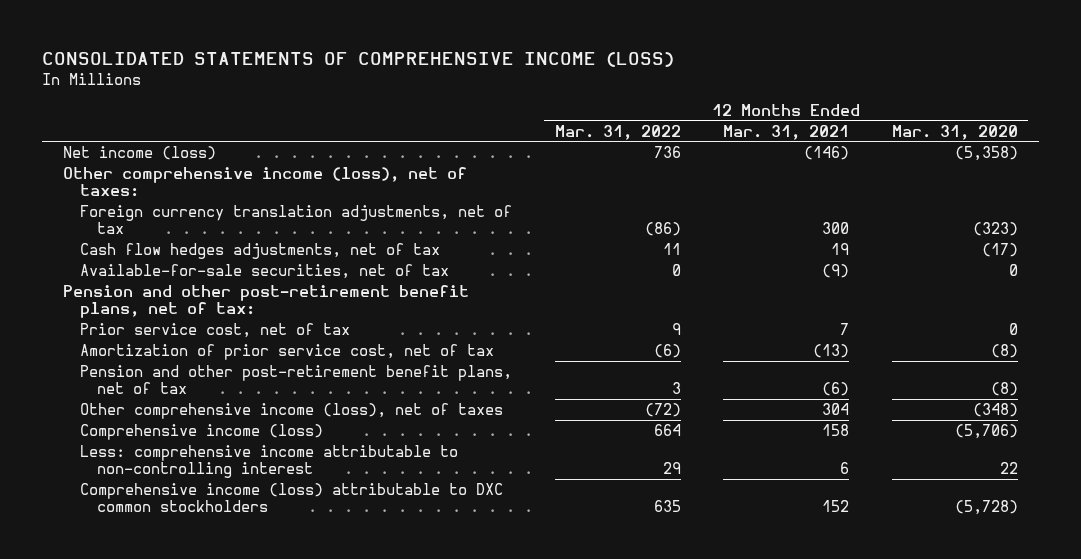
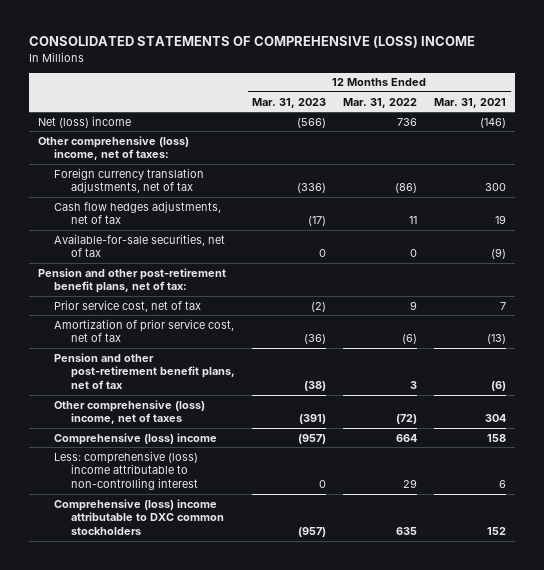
- CONSOLIDATED STATEMENTS OF COMPREHENSIVE INCOME (LOSS)
+ CONSOLIDATED STATEMENTS OF COMPREHENSIVE (LOSS) INCOME
- | 12 Months Ended Mar. 31, 2022 | 12 Months Ended Mar. 31, 2021 | 12 Months Ended Mar. 31, 2020
+ | 12 Months Ended Mar. 31, 2023 | 12 Months Ended Mar. 31, 2022 | 12 Months Ended Mar. 31, 2021
- Net income (loss) | 736 | (146) | (5,358)
- Other comprehensive income (loss), net of taxes:
+ Net (loss) income | (566) | 736 | (146)
+ Other comprehensive (loss) income, net of taxes:
- Other comprehensive income (loss), net of taxes | (72) | 304 | (348)
- Comprehensive income (loss) | 664 | 158 | (5,706)
- Less: comprehensive income attributable to non-controlling interest | 29 | 6 | 22
- Comprehensive income (loss) attributable to DXC common stockholders | 635 | 152 | (5,728)
+ Other comprehensive (loss) income, net of taxes | (391) | (72) | 304
+ Comprehensive (loss) income | (957) | 664 | 158
+ Less: comprehensive (loss) income attributable to non-controlling interest | 0 | 29 | 6
+ Comprehensive (loss) income attributable to DXC common stockholders | (957) | 635 | 152

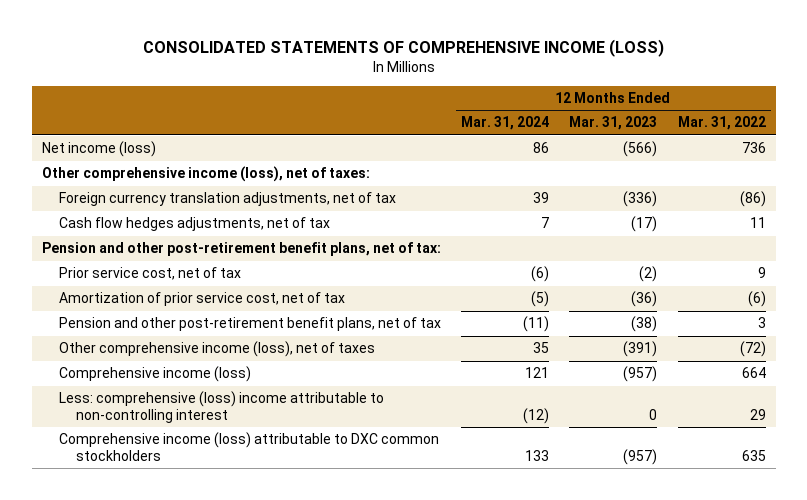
- CONSOLIDATED STATEMENTS OF COMPREHENSIVE (LOSS) INCOME
+ CONSOLIDATED STATEMENTS OF COMPREHENSIVE INCOME (LOSS)
- | 12 Months Ended Mar. 31, 2023 | 12 Months Ended Mar. 31, 2022 | 12 Months Ended Mar. 31, 2021
+ | 12 Months Ended Mar. 31, 2024 | 12 Months Ended Mar. 31, 2023 | 12 Months Ended Mar. 31, 2022
- Net (loss) income | (566) | 736 | (146)
- Other comprehensive (loss) income, net of taxes:
+ Net income (loss) | 86 | (566) | 736
+ Other comprehensive income (loss), net of taxes:
- Available-for-sale securities, net of tax | 0 | 0 | (9)
- Other comprehensive (loss) income, net of taxes | (391) | (72) | 304
- Comprehensive (loss) income | (957) | 664 | 158
+ Other comprehensive income (loss), net of taxes | 35 | (391) | (72)
+ Comprehensive income (loss) | 121 | (957) | 664
- Comprehensive (loss) income attributable to DXC common stockholders | (957) | 635 | 152
+ Comprehensive income (loss) attributable to DXC common stockholders | 133 | (957) | 635

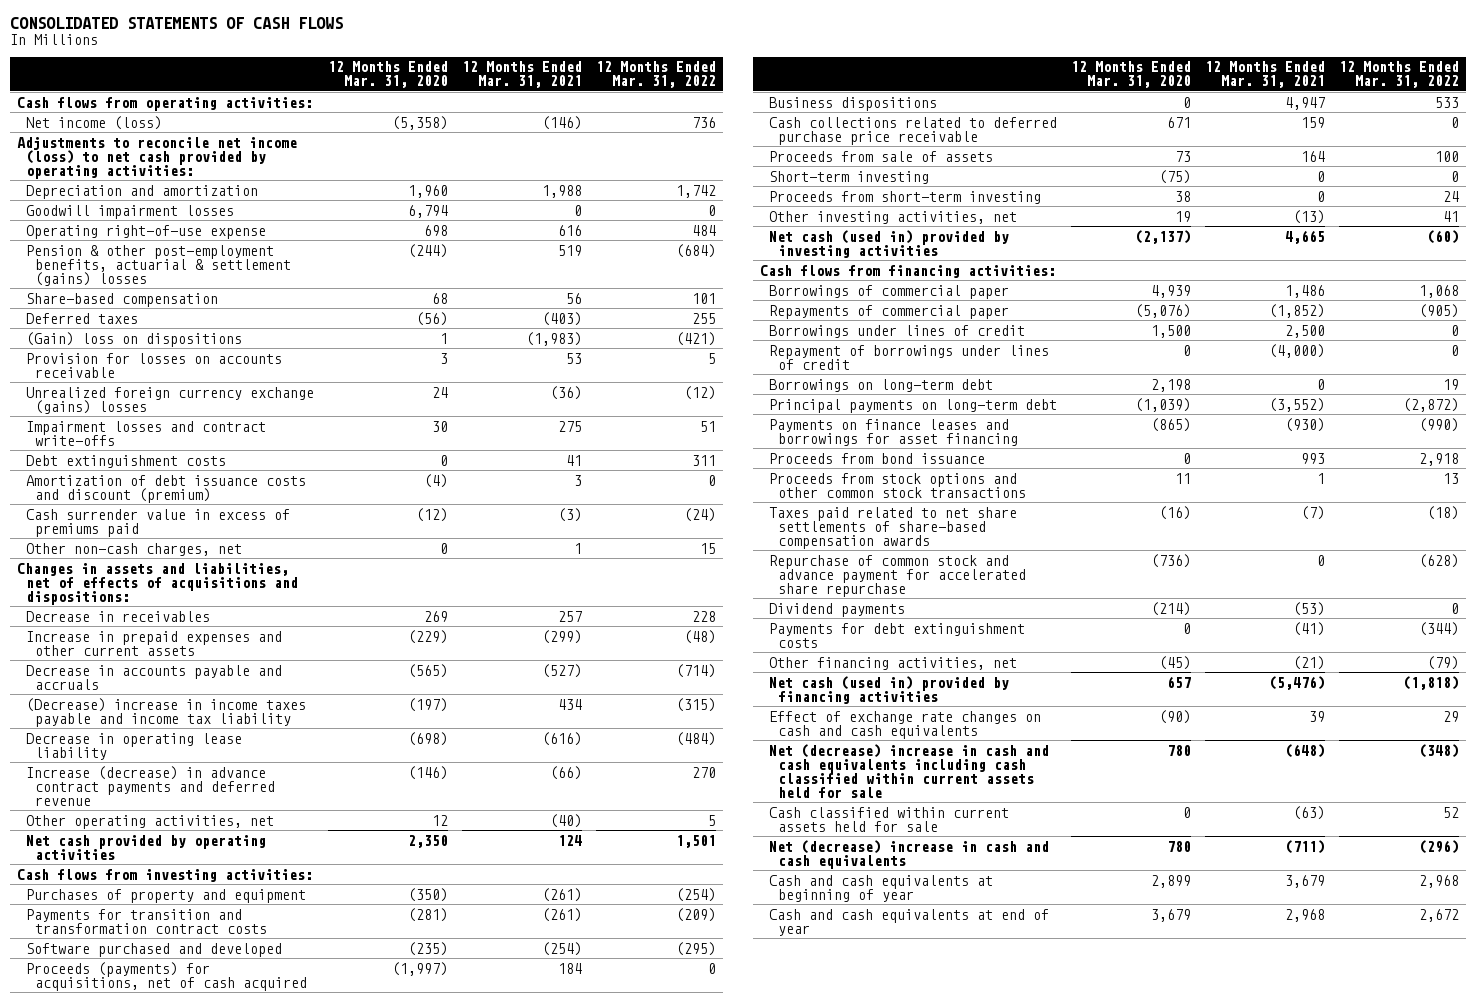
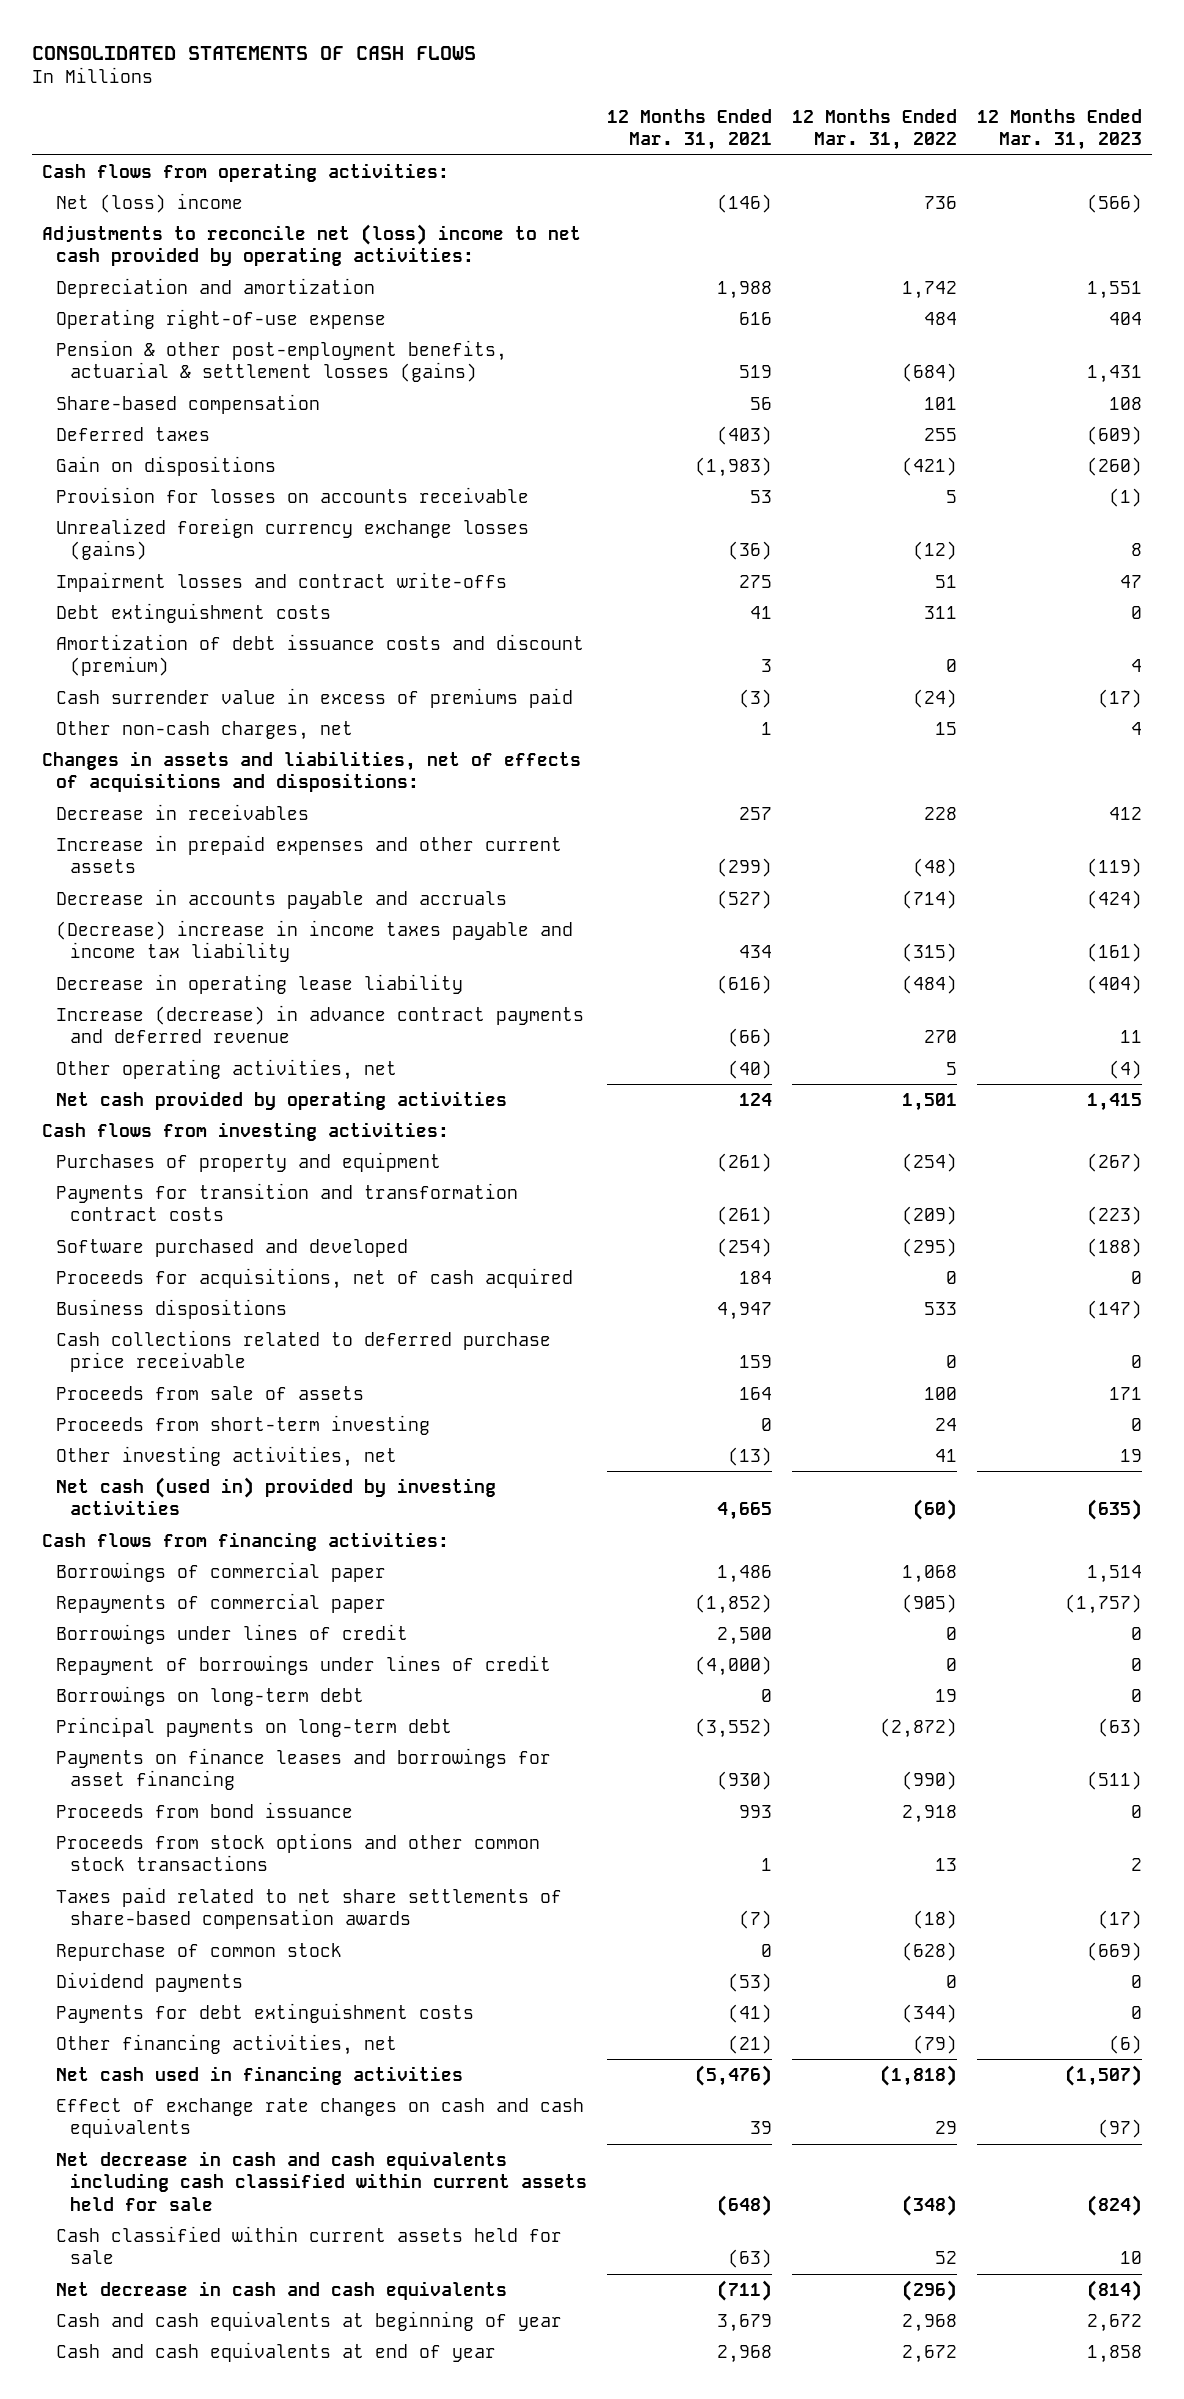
- | 12 Months Ended Mar. 31, 2020 | 12 Months Ended Mar. 31, 2021 | 12 Months Ended Mar. 31, 2022
+ | 12 Months Ended Mar. 31, 2021 | 12 Months Ended Mar. 31, 2022 | 12 Months Ended Mar. 31, 2023
- Net income (loss) | (5,358) | (146) | 736
- Adjustments to reconcile net income (loss) to net cash provided by operating activities:
+ Net (loss) income | (146) | 736 | (566)
+ Adjustments to reconcile net (loss) income to net cash provided by operating activities:
- Goodwill impairment losses | 6,794 | 0 | 0
- Pension & other post-employment benefits, actuarial & settlement (gains) losses | (244) | 519 | (684)
+ Pension & other post-employment benefits, actuarial & settlement losses (gains) | 519 | (684) | 1,431
- (Gain) loss on dispositions | 1 | (1,983) | (421)
+ Gain on dispositions | (1,983) | (421) | (260)
- Unrealized foreign currency exchange (gains) losses | 24 | (36) | (12)
+ Unrealized foreign currency exchange losses (gains) | (36) | (12) | 8
- Proceeds (payments) for acquisitions, net of cash acquired | (1,997) | 184 | 0
+ Proceeds for acquisitions, net of cash acquired | 184 | 0 | 0
- Short-term investing | (75) | 0 | 0
- Repurchase of common stock and advance payment for accelerated share repurchase | (736) | 0 | (628)
+ Repurchase of common stock | 0 | (628) | (669)
- Net cash (used in) provided by financing activities | 657 | (5,476) | (1,818)
+ Net cash used in financing activities | (5,476) | (1,818) | (1,507)
- Net (decrease) increase in cash and cash equivalents including cash classified within current assets held for sale | 780 | (648) | (348)
+ Net decrease in cash and cash equivalents including cash classified within current assets held for sale | (648) | (348) | (824)
- Net (decrease) increase in cash and cash equivalents | 780 | (711) | (296)
+ Net decrease in cash and cash equivalents | (711) | (296) | (814)

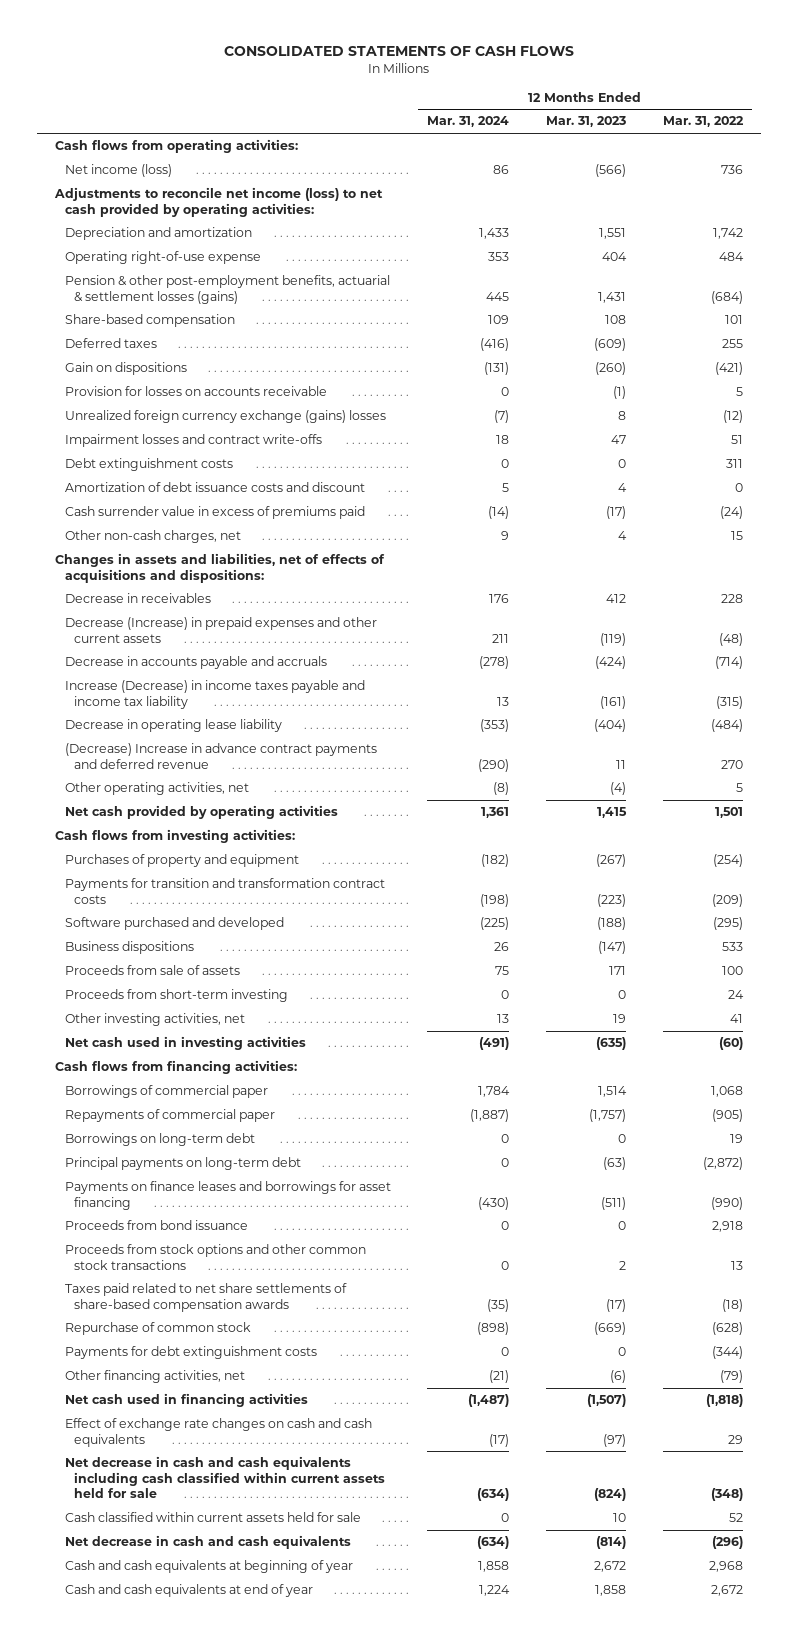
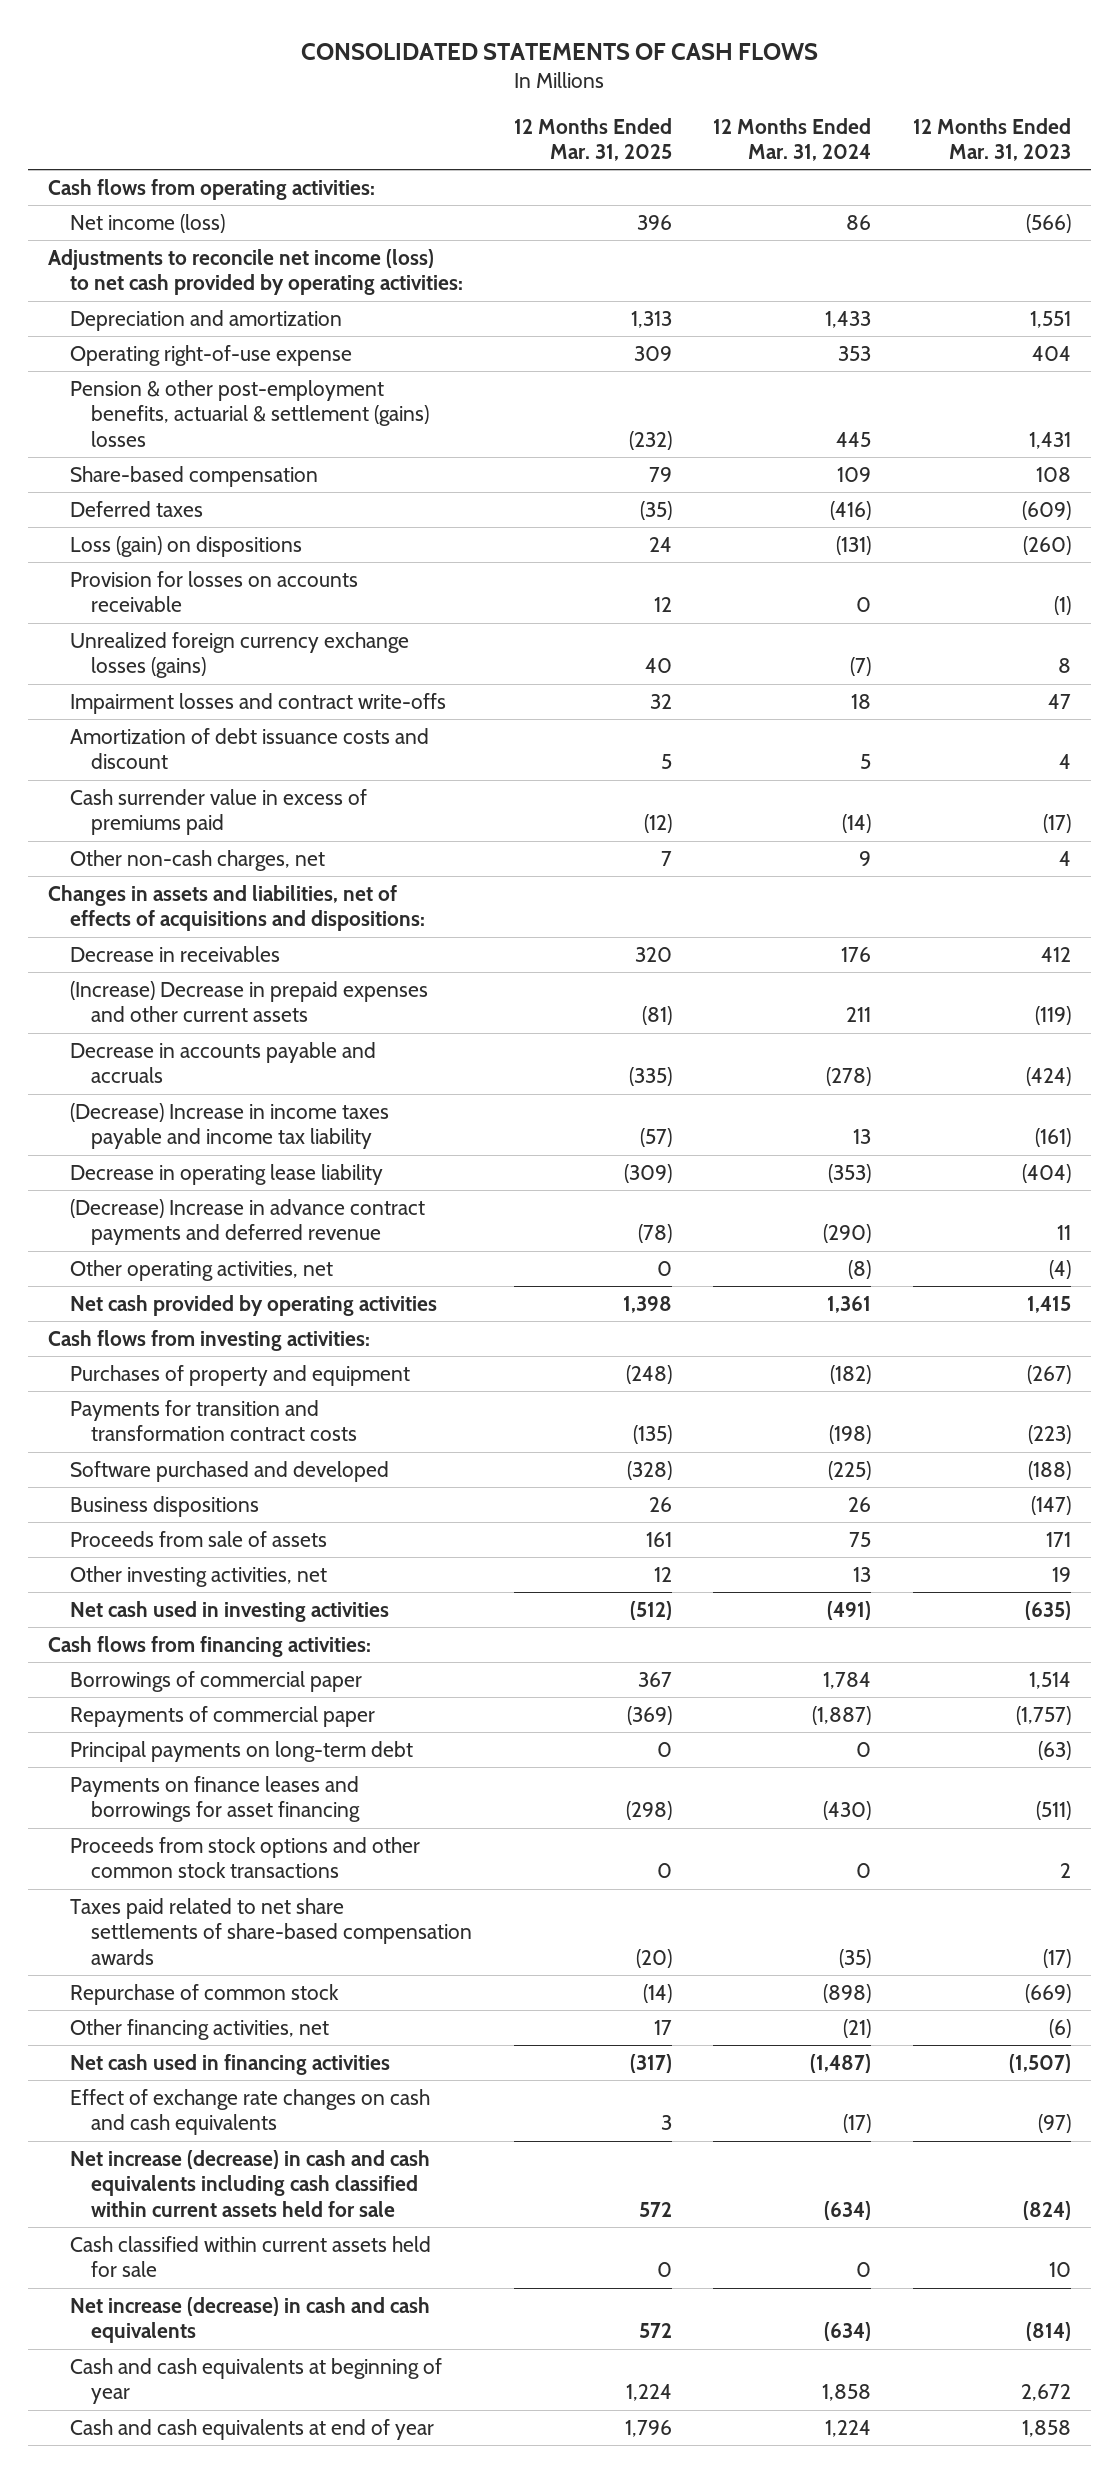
- | 12 Months Ended Mar. 31, 2024 | 12 Months Ended Mar. 31, 2023 | 12 Months Ended Mar. 31, 2022
+ | 12 Months Ended Mar. 31, 2025 | 12 Months Ended Mar. 31, 2024 | 12 Months Ended Mar. 31, 2023
- Pension & other post-employment benefits, actuarial & settlement losses (gains) | 445 | 1,431 | (684)
+ Pension & other post-employment benefits, actuarial & settlement (gains) losses | (232) | 445 | 1,431
- Gain on dispositions | (131) | (260) | (421)
+ Loss (gain) on dispositions | 24 | (131) | (260)
- Unrealized foreign currency exchange (gains) losses | (7) | 8 | (12)
+ Unrealized foreign currency exchange losses (gains) | 40 | (7) | 8
- Debt extinguishment costs | 0 | 0 | 311
- Decrease (Increase) in prepaid expenses and other current assets | 211 | (119) | (48)
+ (Increase) Decrease in prepaid expenses and other current assets | (81) | 211 | (119)
- Increase (Decrease) in income taxes payable and income tax liability | 13 | (161) | (315)
+ (Decrease) Increase in income taxes payable and income tax liability | (57) | 13 | (161)
- Proceeds from short-term investing | 0 | 0 | 24
- Borrowings on long-term debt | 0 | 0 | 19
- Proceeds from bond issuance | 0 | 0 | 2,918
- Payments for debt extinguishment costs | 0 | 0 | (344)
- Net decrease in cash and cash equivalents including cash classified within current assets held for sale | (634) | (824) | (348)
+ Net increase (decrease) in cash and cash equivalents including cash classified within current assets held for sale | 572 | (634) | (824)
- Net decrease in cash and cash equivalents | (634) | (814) | (296)
+ Net increase (decrease) in cash and cash equivalents | 572 | (634) | (814)

